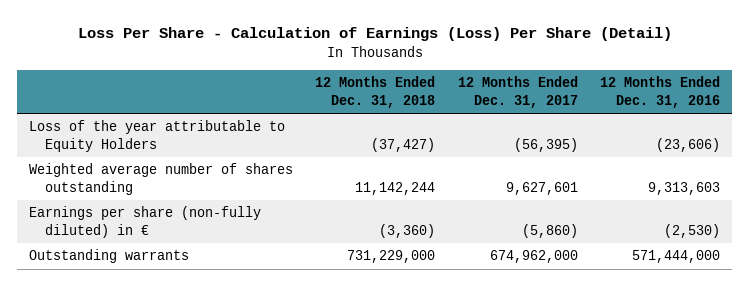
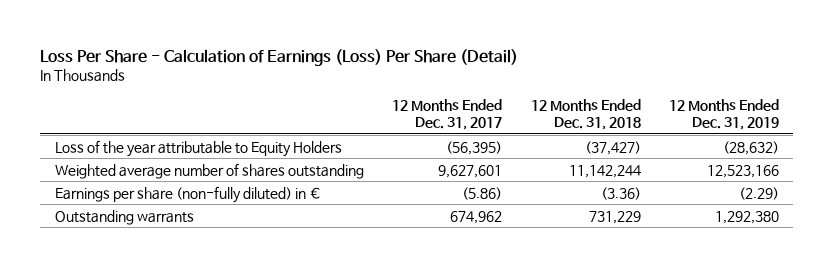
- | 12 Months Ended Dec. 31, 2018 | 12 Months Ended Dec. 31, 2017 | 12 Months Ended Dec. 31, 2016
+ | 12 Months Ended Dec. 31, 2017 | 12 Months Ended Dec. 31, 2018 | 12 Months Ended Dec. 31, 2019
- Earnings per share (non-fully diluted) in € | (3,360) | (5,860) | (2,530)
- Outstanding warrants | 731,229,000 | 674,962,000 | 571,444,000
+ Earnings per share (non-fully diluted) in € | (5.86) | (3.36) | (2.29)
+ Outstanding warrants | 674,962 | 731,229 | 1,292,380

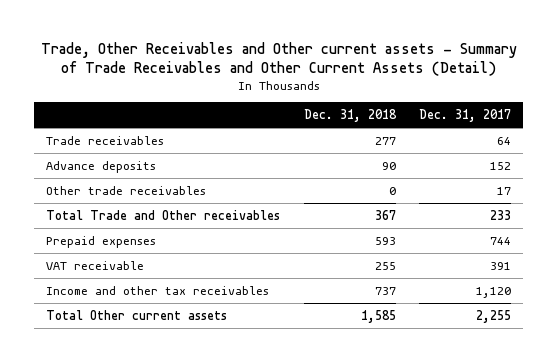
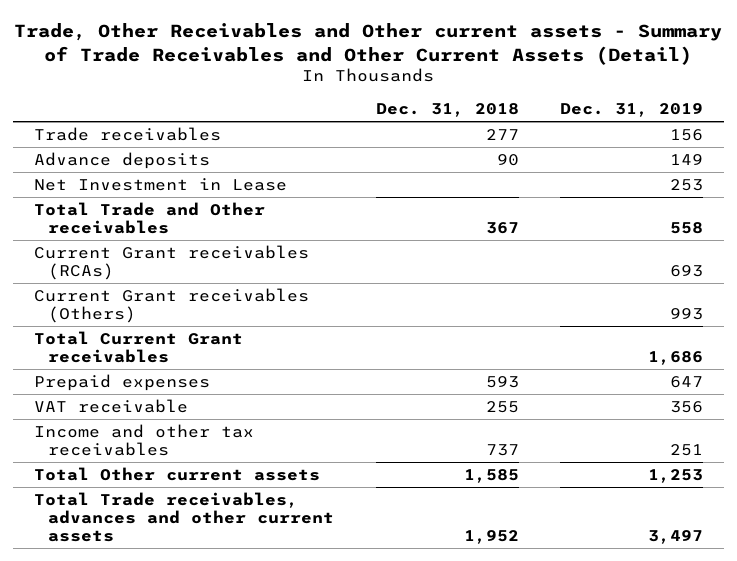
- | Dec. 31, 2018 | Dec. 31, 2017
+ | Dec. 31, 2018 | Dec. 31, 2019
- Other trade receivables | 0 | 17
+ Net Investment in Lease | | 253
+ Current Grant receivables (RCAs) | | 693
+ Current Grant receivables (Others) | | 993
+ Total Current Grant receivables | | 1,686
+ Total Trade receivables, advances and other current assets | 1,952 | 3,497

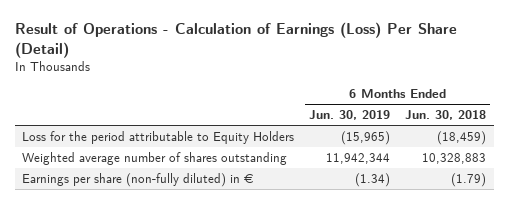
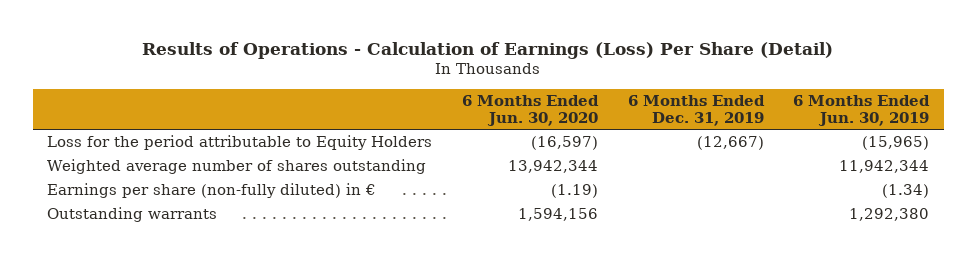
- Result of Operations - Calculation of Earnings (Loss) Per Share (Detail)
+ Results of Operations - Calculation of Earnings (Loss) Per Share (Detail)
- | 6 Months Ended Jun. 30, 2019 | 6 Months Ended Jun. 30, 2018
+ | 6 Months Ended Jun. 30, 2020 | 6 Months Ended Dec. 31, 2019 | 6 Months Ended Jun. 30, 2019
+ Outstanding warrants | 1,594,156 | | 1,292,380

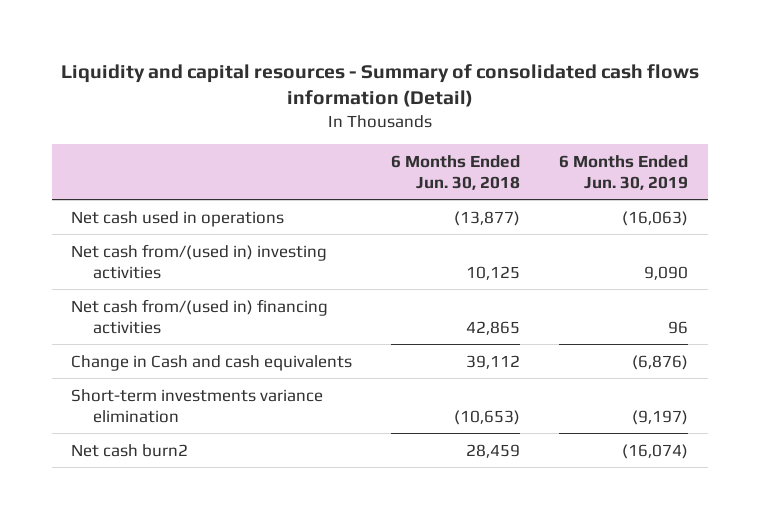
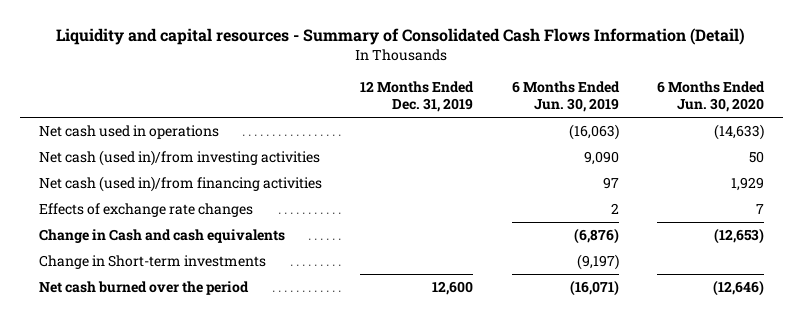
- Liquidity and capital resources - Summary of consolidated cash flows information (Detail)
+ Liquidity and capital resources - Summary of Consolidated Cash Flows Information (Detail)
- | 6 Months Ended Jun. 30, 2018 | 6 Months Ended Jun. 30, 2019
+ | 12 Months Ended Dec. 31, 2019 | 6 Months Ended Jun. 30, 2019 | 6 Months Ended Jun. 30, 2020
- Net cash from/(used in) investing activities | 10,125 | 9,090
- Net cash from/(used in) financing activities | 42,865 | 96
+ Net cash (used in)/from investing activities | | 9,090 | 50
+ Net cash (used in)/from financing activities | | 97 | 1,929
+ Effects of exchange rate changes | | 2 | 7
- Short-term investments variance elimination | (10,653) | (9,197)
- Net cash burn2 | 28,459 | (16,074)
+ Change in Short-term investments | | (9,197) |
+ Net cash burned over the period | 12,600 | (16,071) | (12,646)

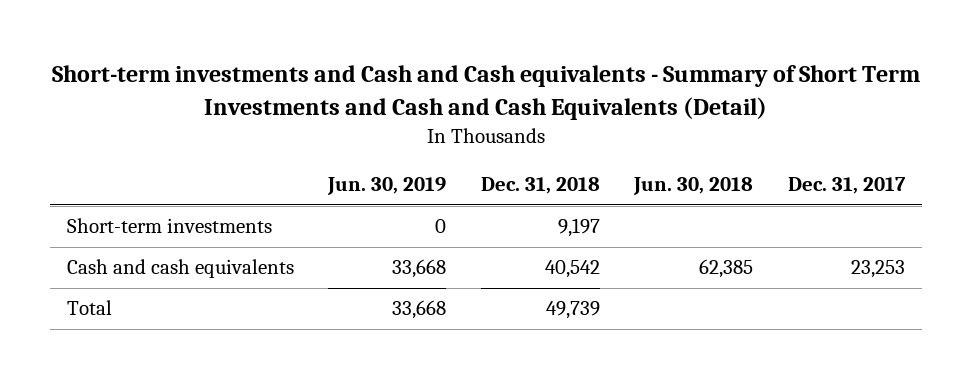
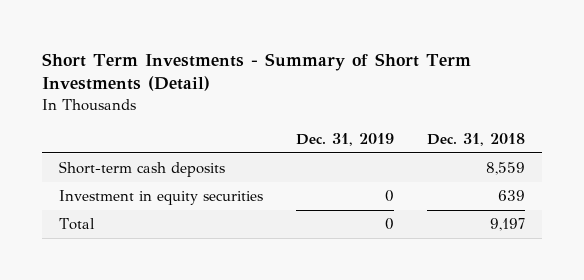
- Short-term investments and Cash and Cash equivalents - Summary of Short Term Investments and Cash and Cash Equivalents (Detail)
+ Short Term Investments - Summary of Short Term Investments (Detail)
- | Jun. 30, 2019 | Dec. 31, 2018 | Jun. 30, 2018 | Dec. 31, 2017
+ | Dec. 31, 2019 | Dec. 31, 2018
- Short-term investments | 0 | 9,197 | |
- Cash and cash equivalents | 33,668 | 40,542 | 62,385 | 23,253
- Total | 33,668 | 49,739 | |
+ Short-term cash deposits | | 8,559
+ Investment in equity securities | 0 | 639
+ Total | 0 | 9,197

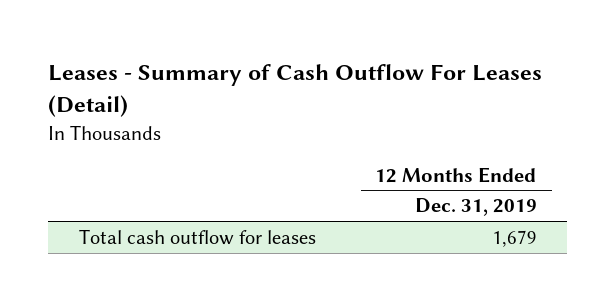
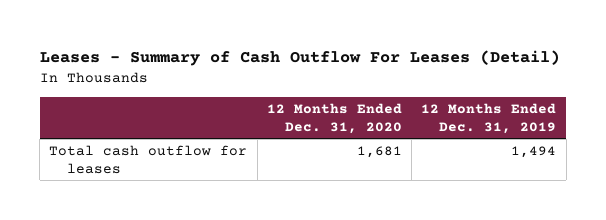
- | 12 Months Ended Dec. 31, 2019
+ | 12 Months Ended Dec. 31, 2020 | 12 Months Ended Dec. 31, 2019
- Total cash outflow for leases | 1,679
+ Total cash outflow for leases | 1,681 | 1,494

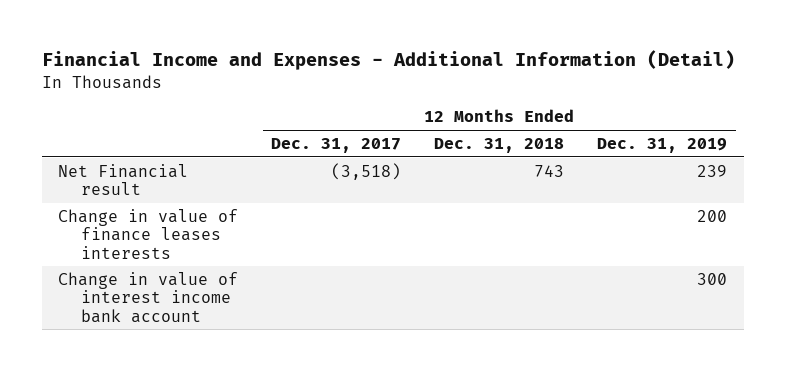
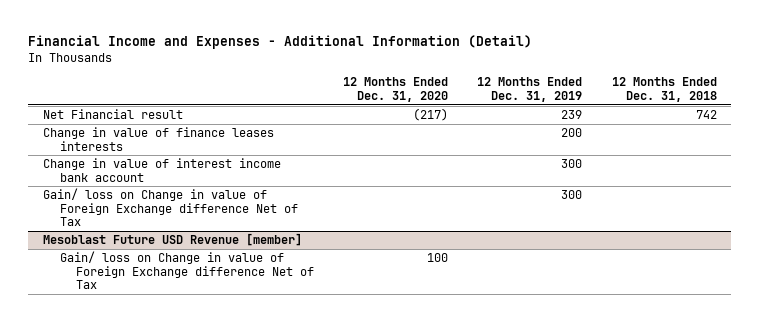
- | 12 Months Ended Dec. 31, 2017 | 12 Months Ended Dec. 31, 2018 | 12 Months Ended Dec. 31, 2019
+ | 12 Months Ended Dec. 31, 2020 | 12 Months Ended Dec. 31, 2019 | 12 Months Ended Dec. 31, 2018
- Net Financial result | (3,518) | 743 | 239
+ Net Financial result | (217) | 239 | 742
+ Gain/ loss on Change in value of Foreign Exchange difference Net of Tax | | 300 |
+ Mesoblast Future USD Revenue [member]
+ Gain/ loss on Change in value of Foreign Exchange difference Net of Tax | 100 | |

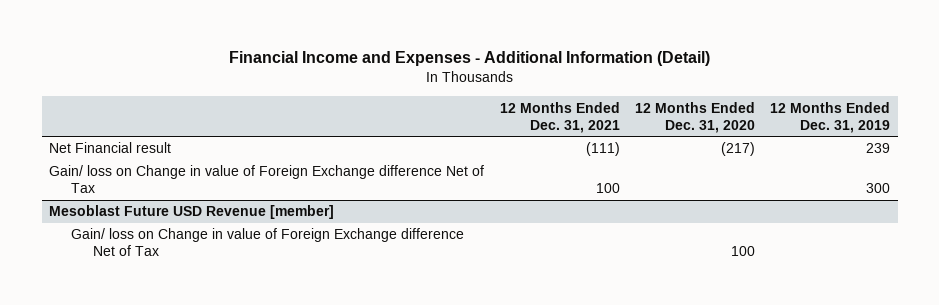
- | 12 Months Ended Dec. 31, 2020 | 12 Months Ended Dec. 31, 2019 | 12 Months Ended Dec. 31, 2018
+ | 12 Months Ended Dec. 31, 2021 | 12 Months Ended Dec. 31, 2020 | 12 Months Ended Dec. 31, 2019
- Change in value of finance leases interests | | 200 |
- Change in value of interest income bank account | | 300 |

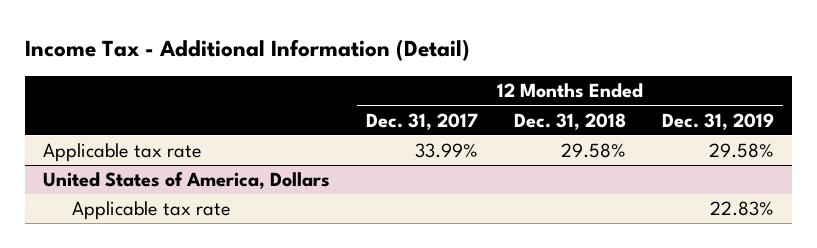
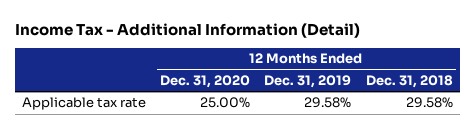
- | 12 Months Ended Dec. 31, 2017 | 12 Months Ended Dec. 31, 2018 | 12 Months Ended Dec. 31, 2019
+ | 12 Months Ended Dec. 31, 2020 | 12 Months Ended Dec. 31, 2019 | 12 Months Ended Dec. 31, 2018
- United States of America, Dollars
- Applicable tax rate | | | 22.83%

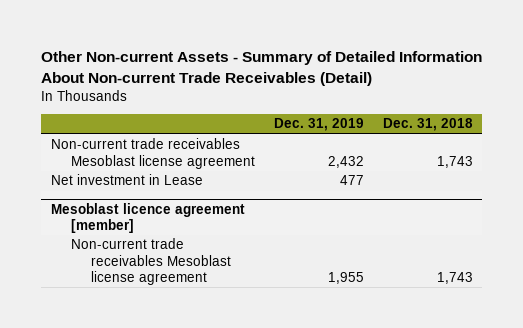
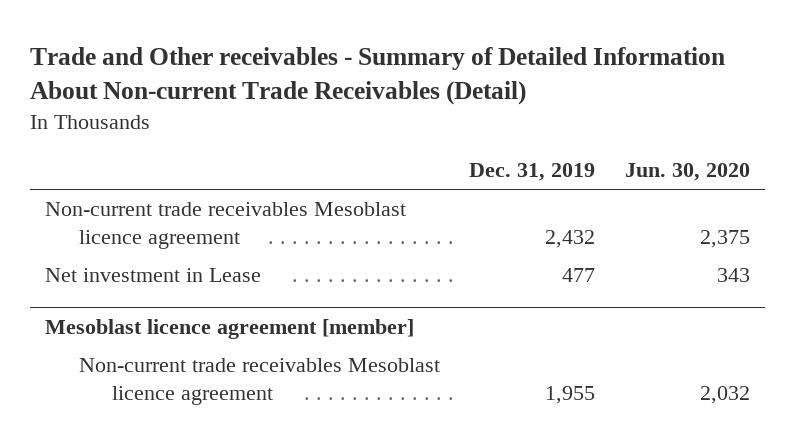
- Other Non-current Assets - Summary of Detailed Information About Non-current Trade Receivables (Detail)
+ Trade and Other receivables - Summary of Detailed Information About Non-current Trade Receivables (Detail)
- | Dec. 31, 2019 | Dec. 31, 2018
+ | Dec. 31, 2019 | Jun. 30, 2020
- Non-current trade receivables Mesoblast license agreement | 2,432 | 1,743
+ Non-current trade receivables Mesoblast licence agreement | 2,432 | 2,375
@ Mesoblast licence agreement [member]
- Non-current trade receivables Mesoblast license agreement | 1,955 | 1,743
+ Non-current trade receivables Mesoblast licence agreement | 1,955 | 2,032

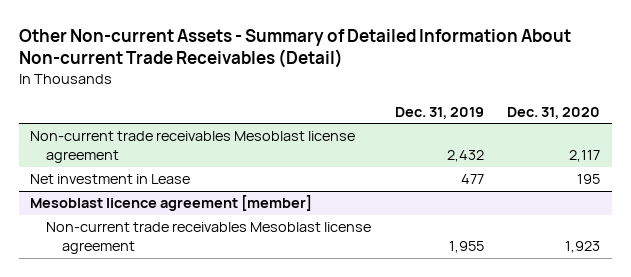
- Trade and Other receivables - Summary of Detailed Information About Non-current Trade Receivables (Detail)
+ Other Non-current Assets - Summary of Detailed Information About Non-current Trade Receivables (Detail)
- | Dec. 31, 2019 | Jun. 30, 2020
+ | Dec. 31, 2019 | Dec. 31, 2020
- Non-current trade receivables Mesoblast licence agreement | 2,432 | 2,375
+ Non-current trade receivables Mesoblast license agreement | 2,432 | 2,117
@ Mesoblast licence agreement [member]
- Non-current trade receivables Mesoblast licence agreement | 1,955 | 2,032
+ Non-current trade receivables Mesoblast license agreement | 1,955 | 1,923

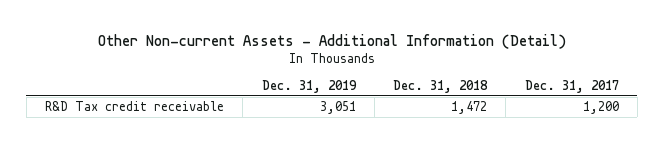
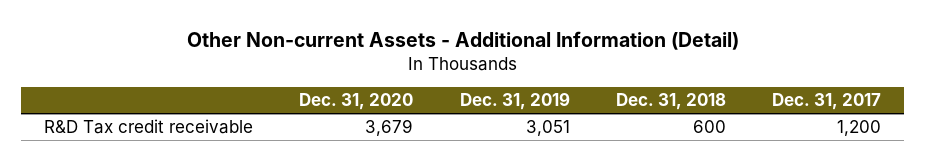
- | Dec. 31, 2019 | Dec. 31, 2018 | Dec. 31, 2017
+ | Dec. 31, 2020 | Dec. 31, 2019 | Dec. 31, 2018 | Dec. 31, 2017
- R&D Tax credit receivable | 3,051 | 1,472 | 1,200
+ R&D Tax credit receivable | 3,679 | 3,051 | 600 | 1,200

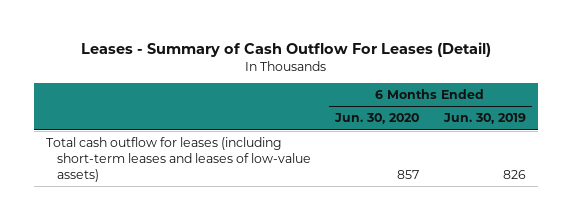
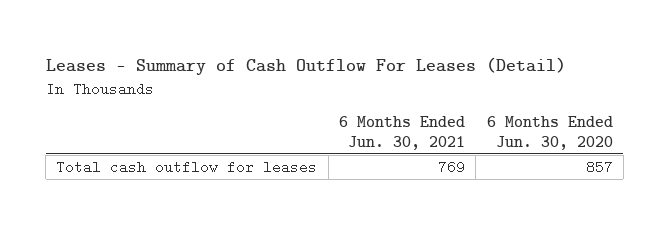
- | 6 Months Ended Jun. 30, 2020 | 6 Months Ended Jun. 30, 2019
+ | 6 Months Ended Jun. 30, 2021 | 6 Months Ended Jun. 30, 2020
- Total cash outflow for leases (including short-term leases and leases of low-value assets) | 857 | 826
+ Total cash outflow for leases | 769 | 857

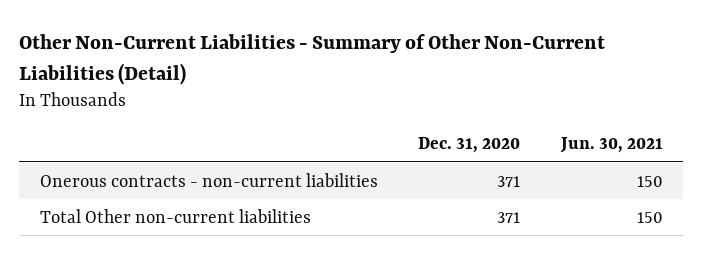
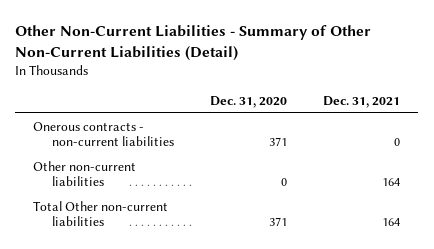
- | Dec. 31, 2020 | Jun. 30, 2021
+ | Dec. 31, 2020 | Dec. 31, 2021
+ Other non-current liabilities | 0 | 164

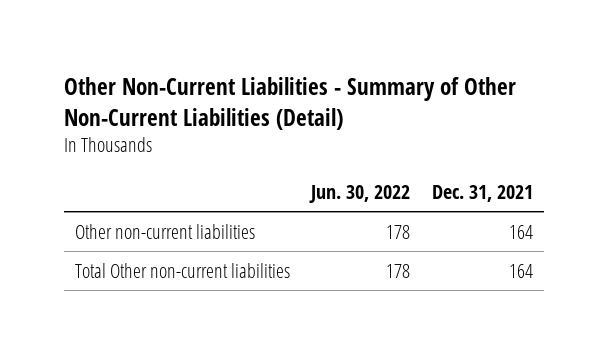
- | Dec. 31, 2020 | Dec. 31, 2021
+ | Jun. 30, 2022 | Dec. 31, 2021
- Onerous contracts - non-current liabilities | 371 | 0

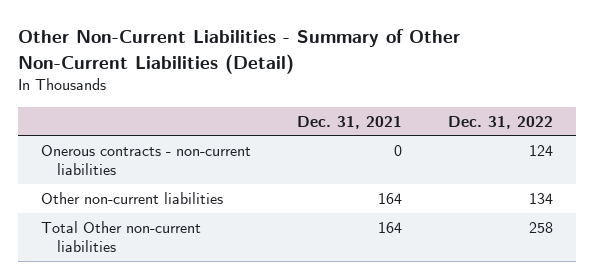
- | Jun. 30, 2022 | Dec. 31, 2021
+ | Dec. 31, 2021 | Dec. 31, 2022
+ Onerous contracts - non-current liabilities | 0 | 124

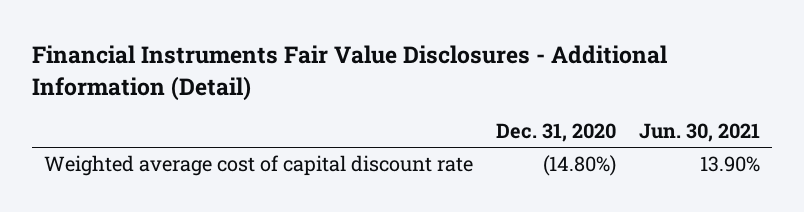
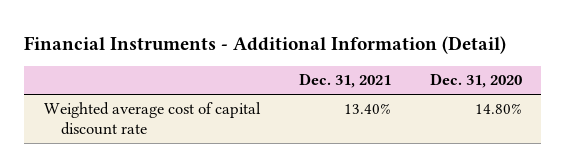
- Financial Instruments Fair Value Disclosures - Additional Information (Detail)
+ Financial Instruments - Additional Information (Detail)
- | Dec. 31, 2020 | Jun. 30, 2021
+ | Dec. 31, 2021 | Dec. 31, 2020
- Weighted average cost of capital discount rate | (14.80%) | 13.90%
+ Weighted average cost of capital discount rate | 13.40% | 14.80%

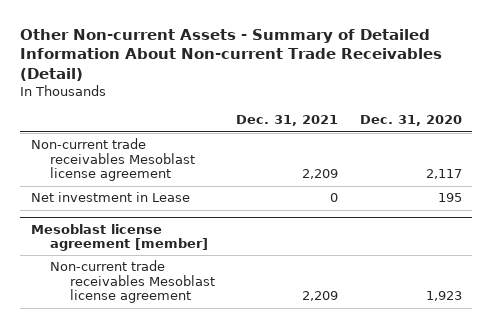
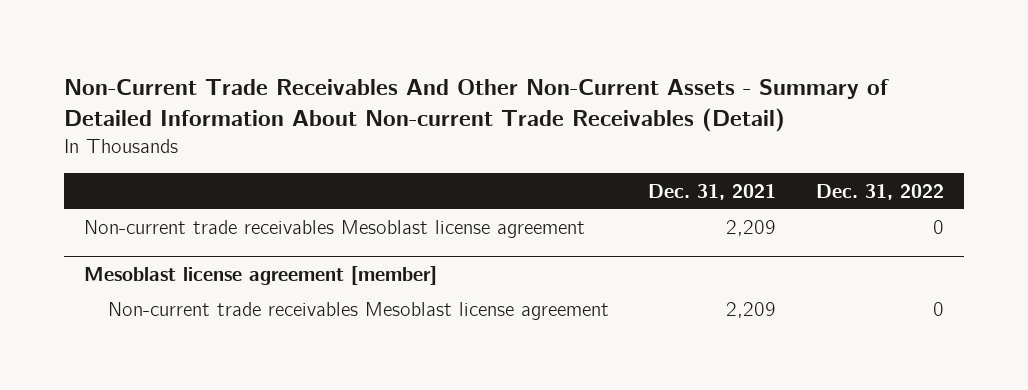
- Other Non-current Assets - Summary of Detailed Information About Non-current Trade Receivables (Detail)
+ Non-Current Trade Receivables And Other Non-Current Assets - Summary of Detailed Information About Non-current Trade Receivables (Detail)
- | Dec. 31, 2021 | Dec. 31, 2020
+ | Dec. 31, 2021 | Dec. 31, 2022
- Net investment in Lease | 0 | 195

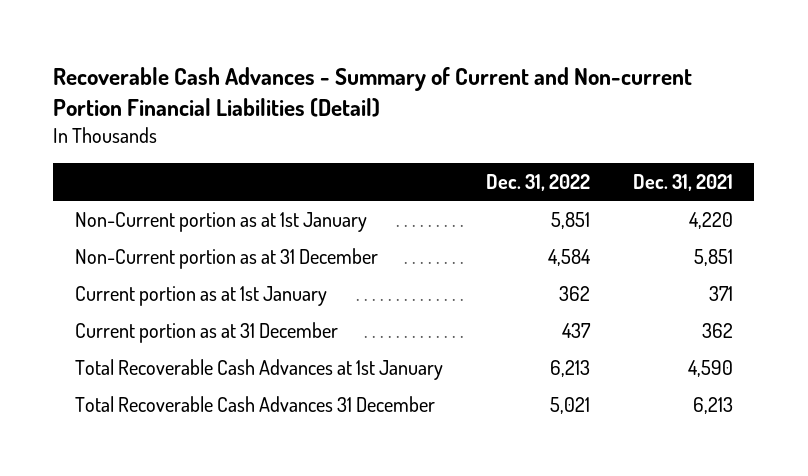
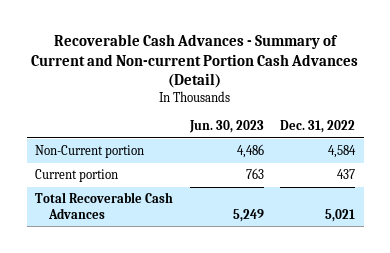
- Recoverable Cash Advances - Summary of Current and Non-current Portion Financial Liabilities (Detail)
+ Recoverable Cash Advances - Summary of Current and Non-current Portion Cash Advances (Detail)
- | Dec. 31, 2022 | Dec. 31, 2021
+ | Jun. 30, 2023 | Dec. 31, 2022
- Non-Current portion as at 1st January | 5,851 | 4,220
- Non-Current portion as at 31 December | 4,584 | 5,851
- Current portion as at 1st January | 362 | 371
- Current portion as at 31 December | 437 | 362
- Total Recoverable Cash Advances at 1st January | 6,213 | 4,590
- Total Recoverable Cash Advances 31 December | 5,021 | 6,213
+ Non-Current portion | 4,486 | 4,584
+ Current portion | 763 | 437
+ Total Recoverable Cash Advances | 5,249 | 5,021

